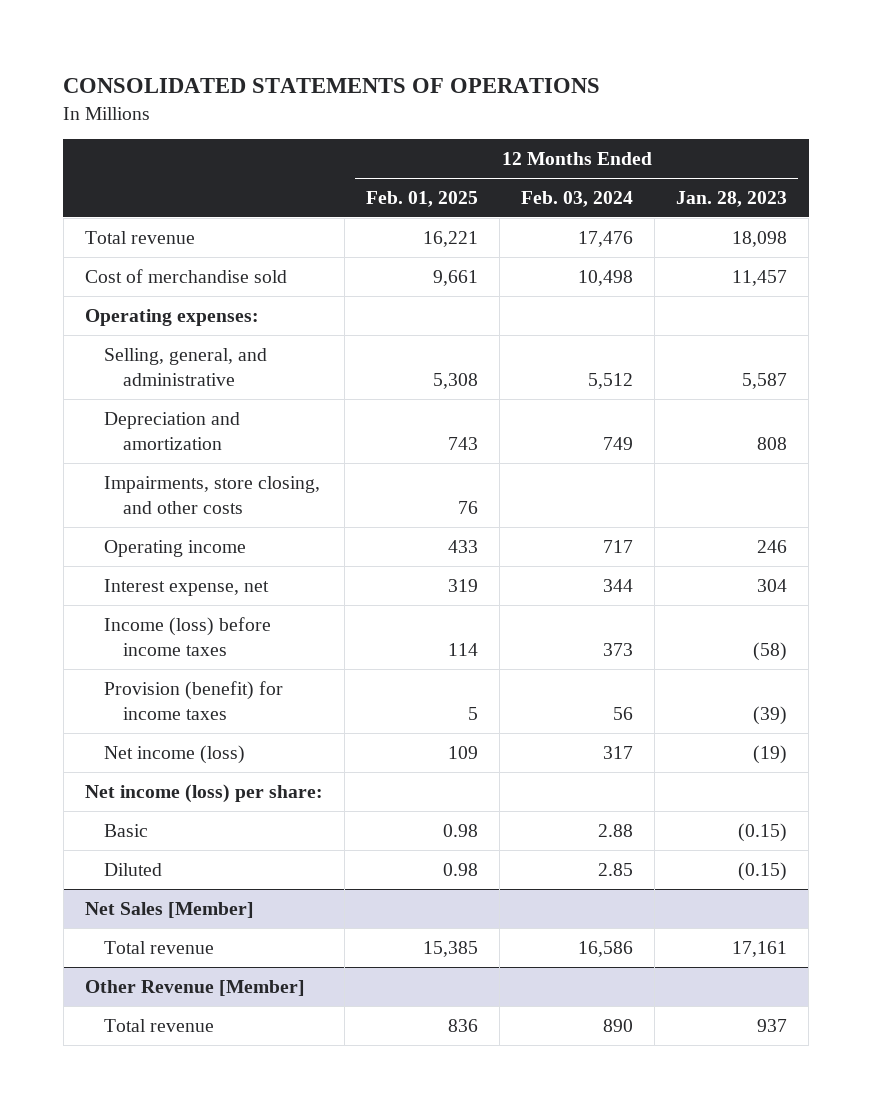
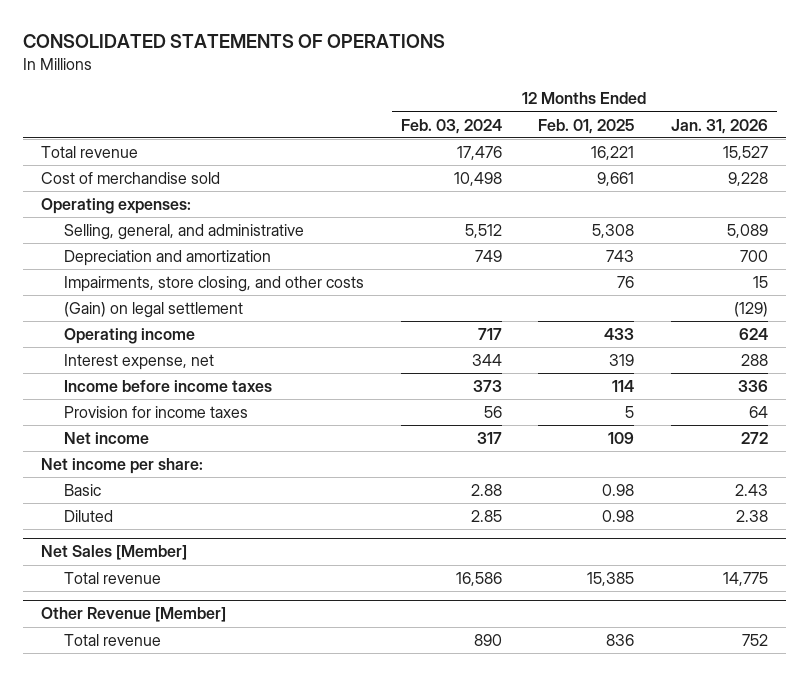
- | 12 Months Ended Feb. 01, 2025 | 12 Months Ended Feb. 03, 2024 | 12 Months Ended Jan. 28, 2023
+ | 12 Months Ended Feb. 03, 2024 | 12 Months Ended Feb. 01, 2025 | 12 Months Ended Jan. 31, 2026
+ (Gain) on legal settlement | | | (129)
- Income (loss) before income taxes | 114 | 373 | (58)
- Provision (benefit) for income taxes | 5 | 56 | (39)
- Net income (loss) | 109 | 317 | (19)
- Net income (loss) per share:
+ Income before income taxes | 373 | 114 | 336
+ Provision for income taxes | 56 | 5 | 64
+ Net income | 317 | 109 | 272
+ Net income per share:

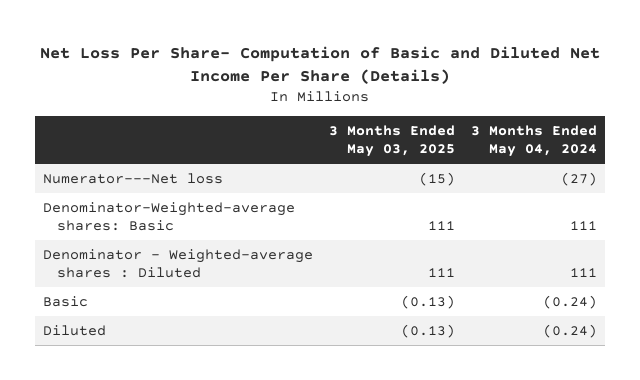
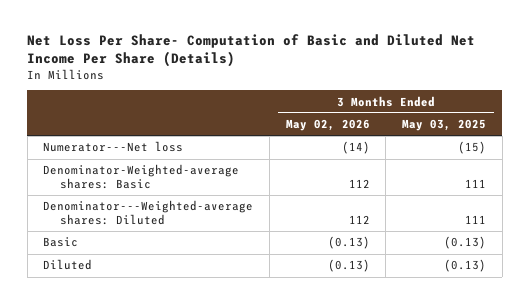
- | 3 Months Ended May 03, 2025 | 3 Months Ended May 04, 2024
+ | 3 Months Ended May 02, 2026 | 3 Months Ended May 03, 2025
- Denominator - Weighted-average shares : Diluted | 111 | 111
+ Denominator---Weighted-average shares: Diluted | 112 | 111

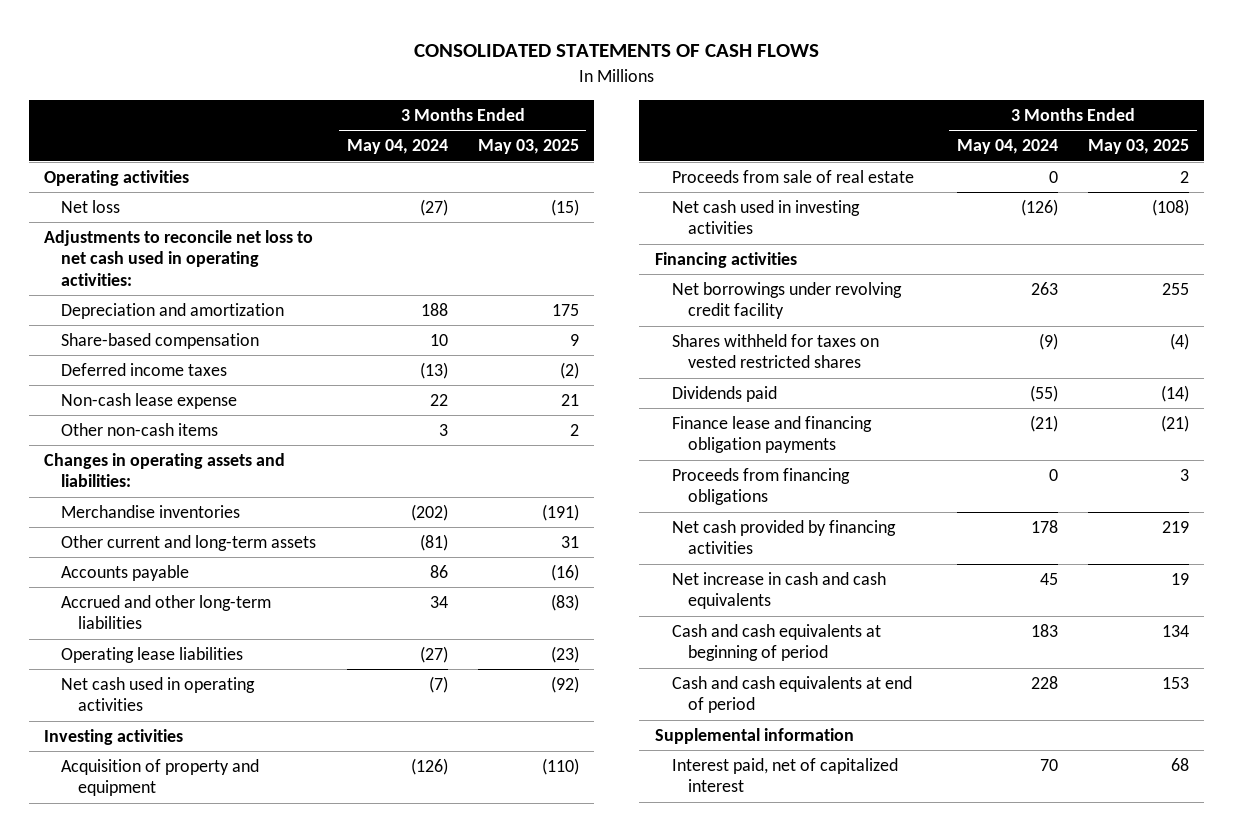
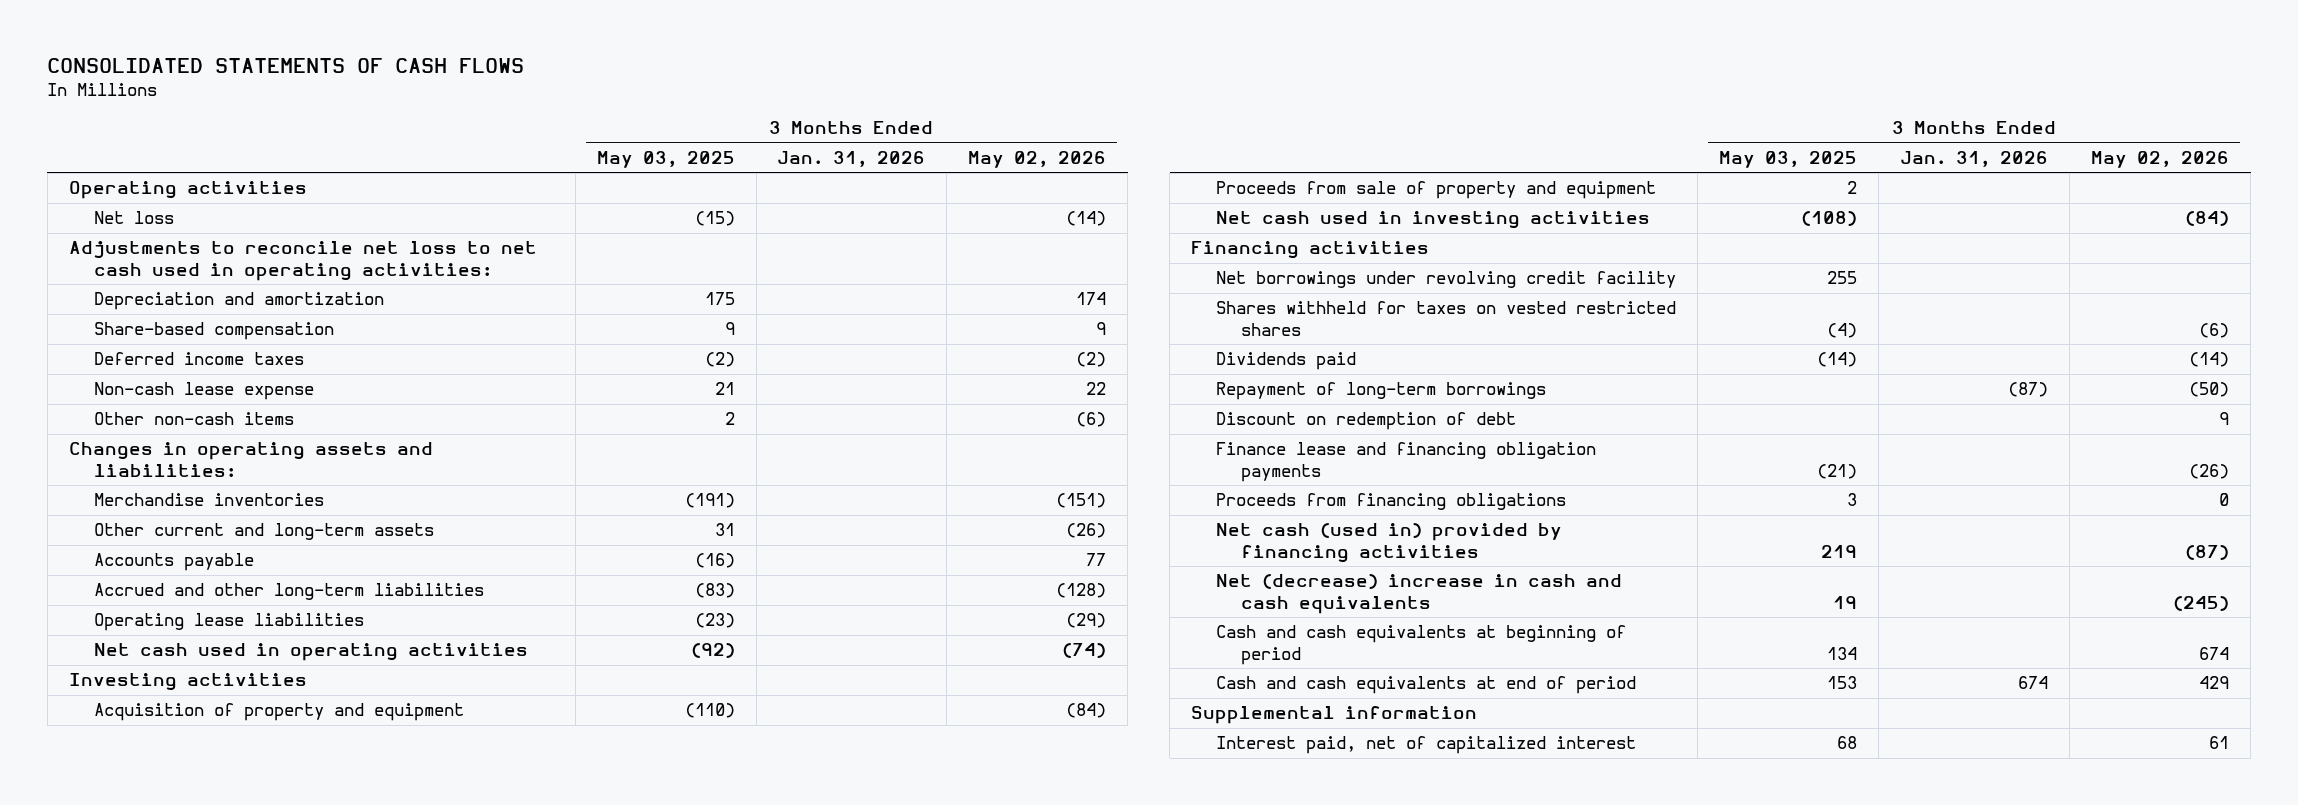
- | 3 Months Ended May 04, 2024 | 3 Months Ended May 03, 2025
+ | 3 Months Ended May 03, 2025 | 3 Months Ended Jan. 31, 2026 | 3 Months Ended May 02, 2026
- Proceeds from sale of real estate | 0 | 2
+ Proceeds from sale of property and equipment | 2 | |
+ Repayment of long-term borrowings | | (87) | (50)
+ Discount on redemption of debt | | | 9
- Net cash provided by financing activities | 178 | 219
- Net increase in cash and cash equivalents | 45 | 19
+ Net cash (used in) provided by financing activities | 219 | | (87)
+ Net (decrease) increase in cash and cash equivalents | 19 | | (245)

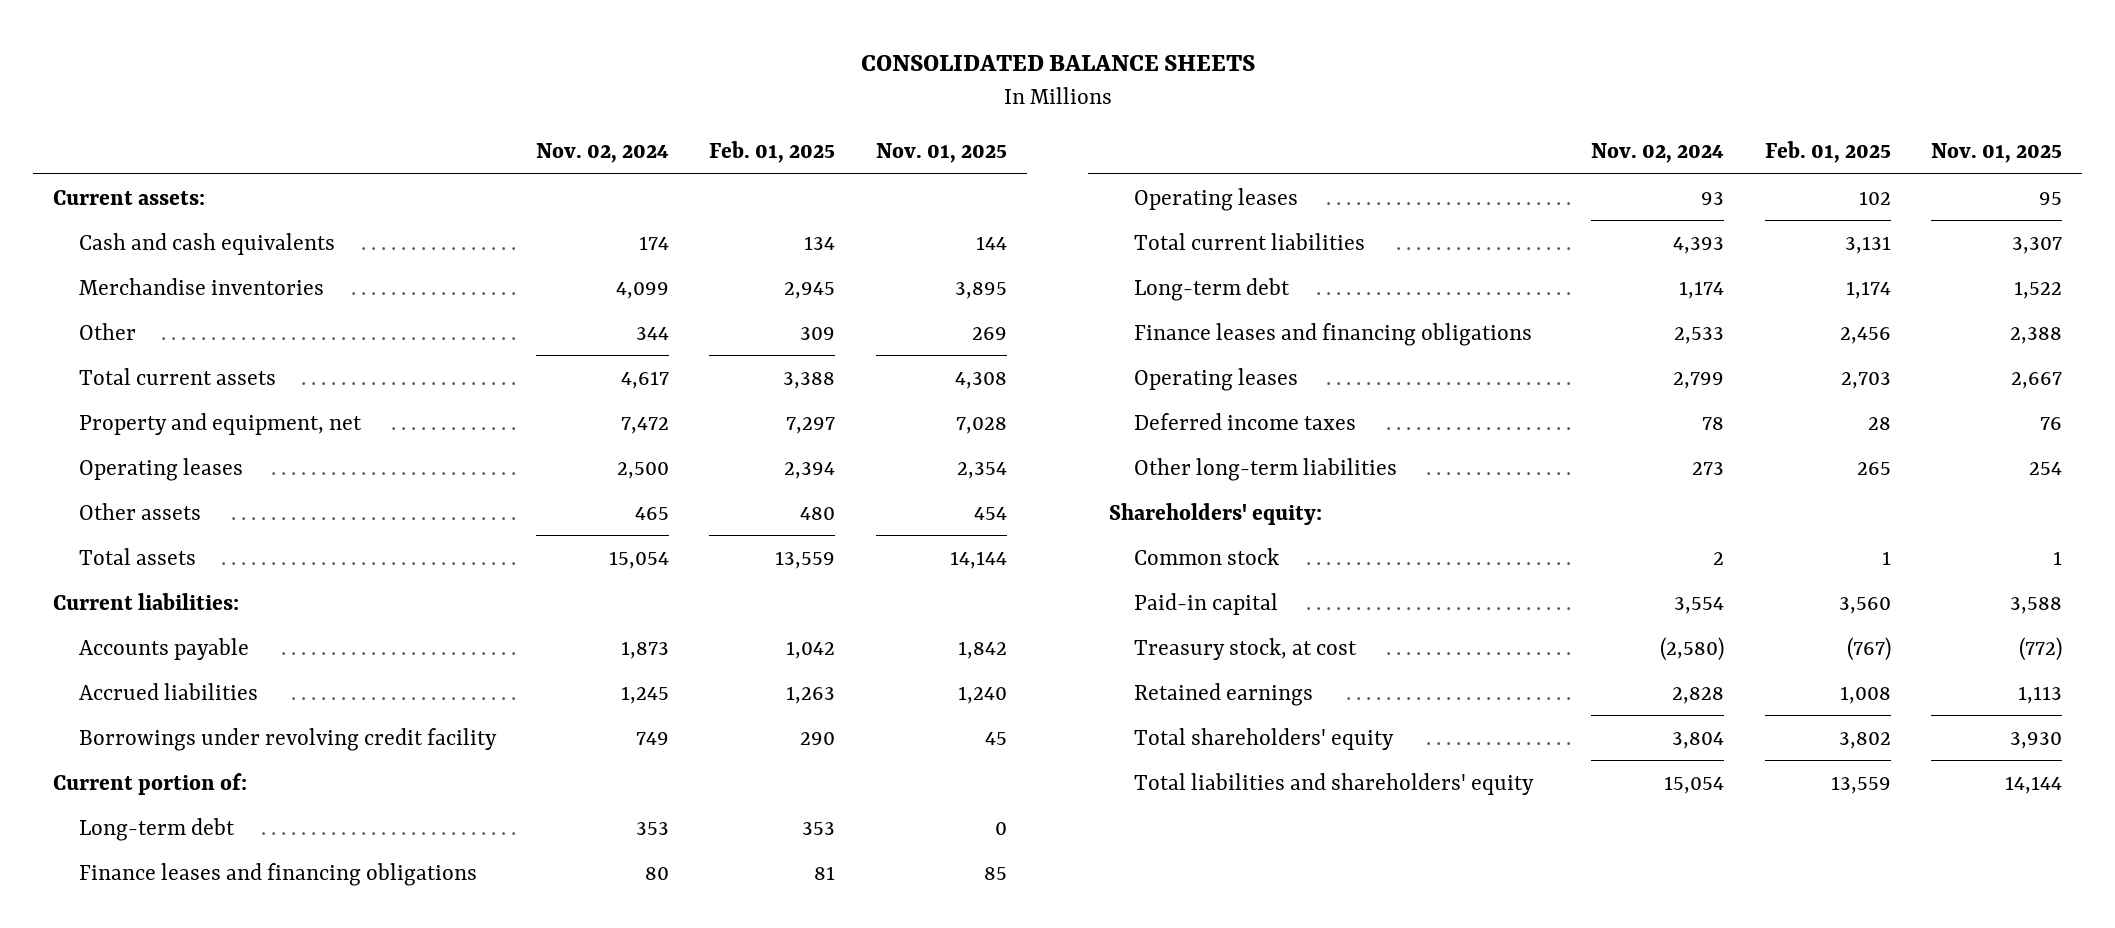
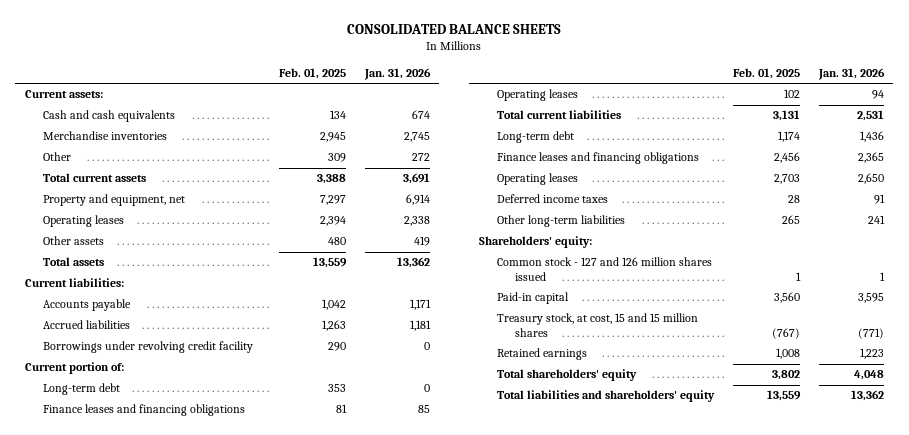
- | Nov. 02, 2024 | Feb. 01, 2025 | Nov. 01, 2025
+ | Feb. 01, 2025 | Jan. 31, 2026
- Common stock | 2 | 1 | 1
+ Common stock - 127 and 126 million shares issued | 1 | 1
- Treasury stock, at cost | (2,580) | (767) | (772)
+ Treasury stock, at cost, 15 and 15 million shares | (767) | (771)

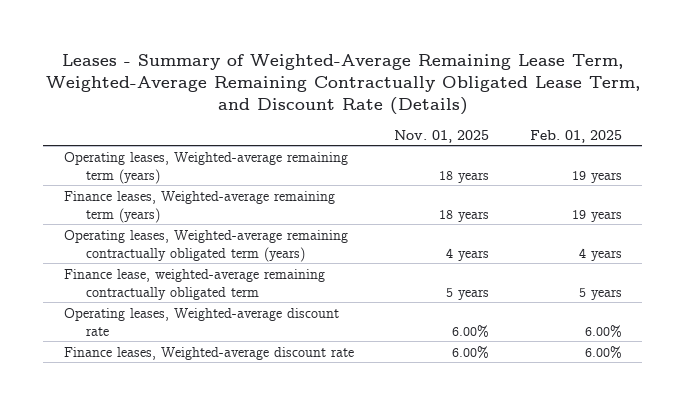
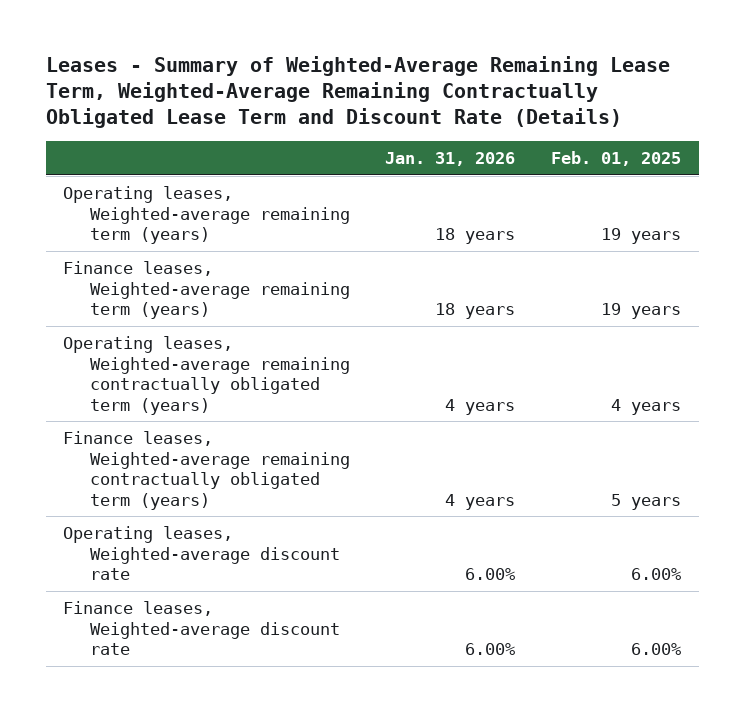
- Leases - Summary of Weighted-Average Remaining Lease Term, Weighted-Average Remaining Contractually Obligated Lease Term, and Discount Rate (Details)
+ Leases - Summary of Weighted-Average Remaining Lease Term, Weighted-Average Remaining Contractually Obligated Lease Term and Discount Rate (Details)
- | Nov. 01, 2025 | Feb. 01, 2025
+ | Jan. 31, 2026 | Feb. 01, 2025
- Finance lease, weighted-average remaining contractually obligated term | 5 years | 5 years
+ Finance leases, Weighted-average remaining contractually obligated term (years) | 4 years | 5 years

